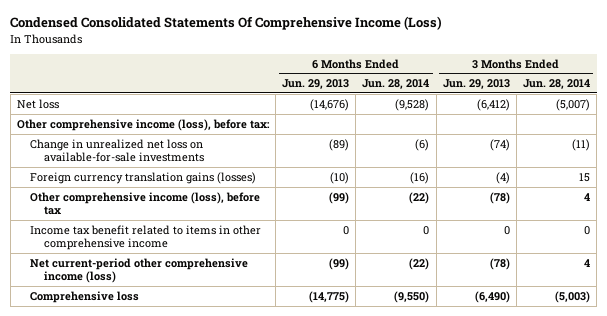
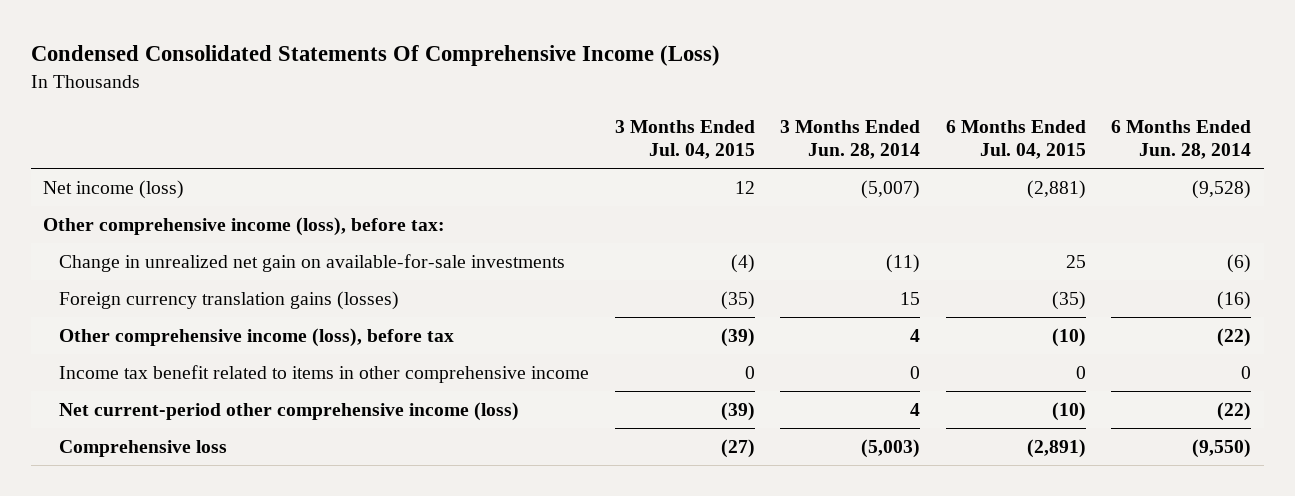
- | 6 Months Ended Jun. 29, 2013 | 6 Months Ended Jun. 28, 2014 | 3 Months Ended Jun. 29, 2013 | 3 Months Ended Jun. 28, 2014
+ | 3 Months Ended Jul. 04, 2015 | 3 Months Ended Jun. 28, 2014 | 6 Months Ended Jul. 04, 2015 | 6 Months Ended Jun. 28, 2014
- Net loss | (14,676) | (9,528) | (6,412) | (5,007)
+ Net income (loss) | 12 | (5,007) | (2,881) | (9,528)
- Change in unrealized net loss on available-for-sale investments | (89) | (6) | (74) | (11)
+ Change in unrealized net gain on available-for-sale investments | (4) | (11) | 25 | (6)

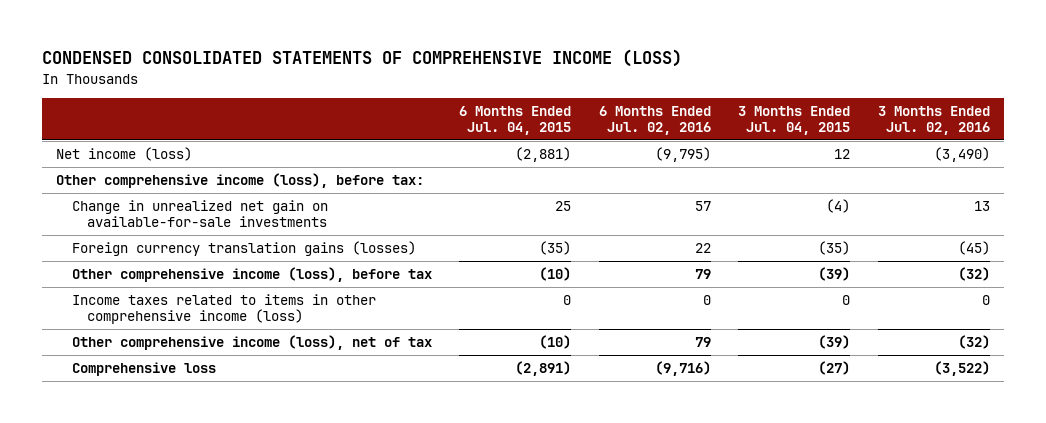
- Condensed Consolidated Statements Of Comprehensive Income (Loss)
+ CONDENSED CONSOLIDATED STATEMENTS OF COMPREHENSIVE INCOME (LOSS)
- | 3 Months Ended Jul. 04, 2015 | 3 Months Ended Jun. 28, 2014 | 6 Months Ended Jul. 04, 2015 | 6 Months Ended Jun. 28, 2014
+ | 6 Months Ended Jul. 04, 2015 | 6 Months Ended Jul. 02, 2016 | 3 Months Ended Jul. 04, 2015 | 3 Months Ended Jul. 02, 2016
- Income tax benefit related to items in other comprehensive income | 0 | 0 | 0 | 0
- Net current-period other comprehensive income (loss) | (39) | 4 | (10) | (22)
+ Income taxes related to items in other comprehensive income (loss) | 0 | 0 | 0 | 0
+ Other comprehensive income (loss), net of tax | (10) | 79 | (39) | (32)

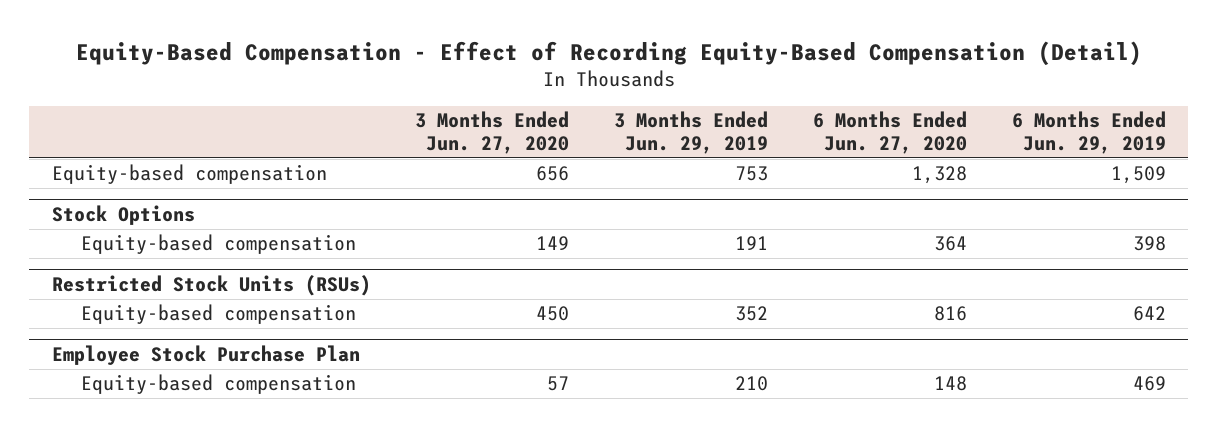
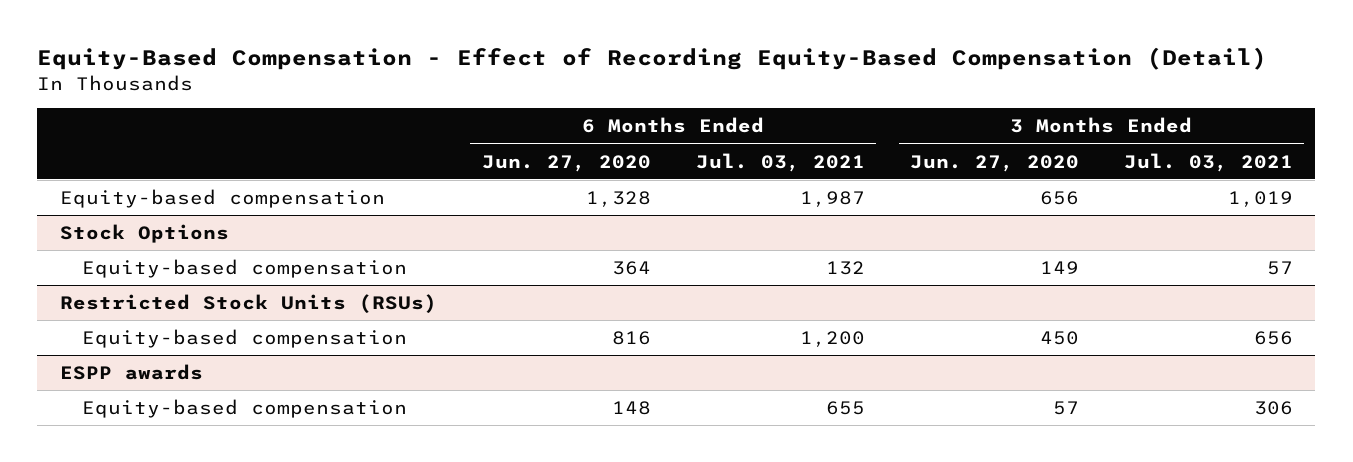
- | 3 Months Ended Jun. 27, 2020 | 3 Months Ended Jun. 29, 2019 | 6 Months Ended Jun. 27, 2020 | 6 Months Ended Jun. 29, 2019
+ | 6 Months Ended Jun. 27, 2020 | 6 Months Ended Jul. 03, 2021 | 3 Months Ended Jun. 27, 2020 | 3 Months Ended Jul. 03, 2021
- Employee Stock Purchase Plan
+ ESPP awards

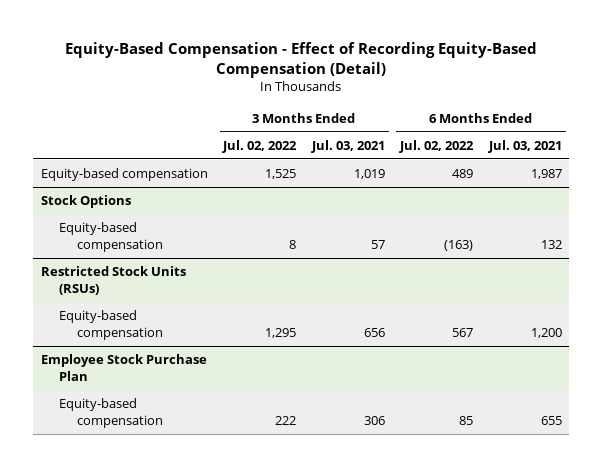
- | 6 Months Ended Jun. 27, 2020 | 6 Months Ended Jul. 03, 2021 | 3 Months Ended Jun. 27, 2020 | 3 Months Ended Jul. 03, 2021
+ | 3 Months Ended Jul. 02, 2022 | 3 Months Ended Jul. 03, 2021 | 6 Months Ended Jul. 02, 2022 | 6 Months Ended Jul. 03, 2021
- ESPP awards
+ Employee Stock Purchase Plan

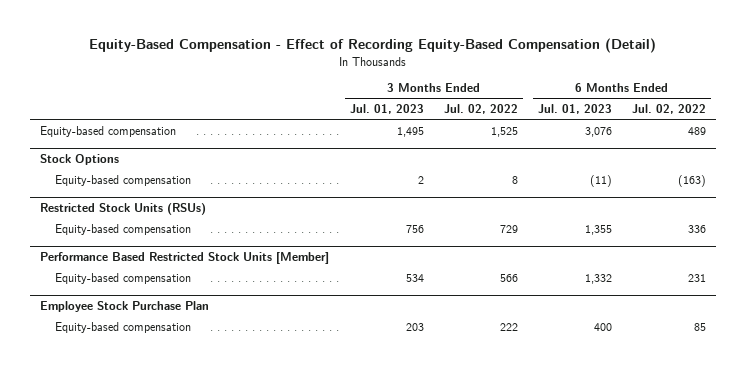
- | 3 Months Ended Jul. 02, 2022 | 3 Months Ended Jul. 03, 2021 | 6 Months Ended Jul. 02, 2022 | 6 Months Ended Jul. 03, 2021
+ | 3 Months Ended Jul. 01, 2023 | 3 Months Ended Jul. 02, 2022 | 6 Months Ended Jul. 01, 2023 | 6 Months Ended Jul. 02, 2022
@ Restricted Stock Units (RSUs)
- Equity-based compensation | 1,295 | 656 | 567 | 1,200
+ Equity-based compensation | 756 | 729 | 1,355 | 336
+ Performance Based Restricted Stock Units [Member]
+ Equity-based compensation | 534 | 566 | 1,332 | 231

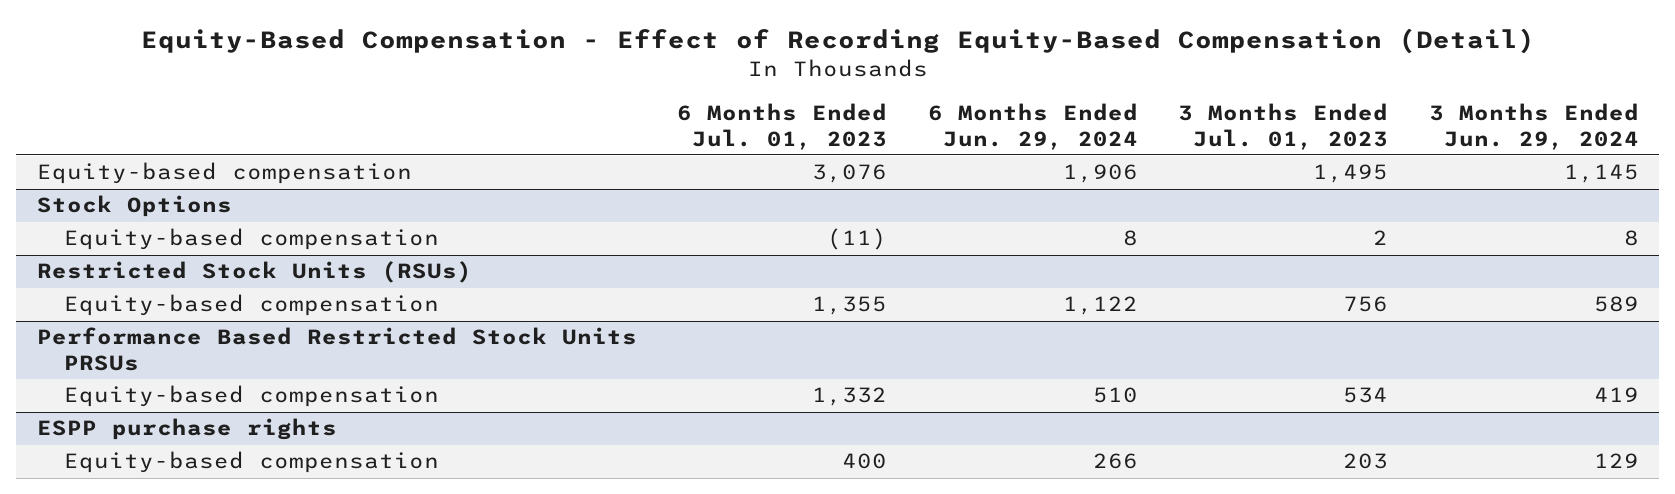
- | 3 Months Ended Jul. 01, 2023 | 3 Months Ended Jul. 02, 2022 | 6 Months Ended Jul. 01, 2023 | 6 Months Ended Jul. 02, 2022
+ | 6 Months Ended Jul. 01, 2023 | 6 Months Ended Jun. 29, 2024 | 3 Months Ended Jul. 01, 2023 | 3 Months Ended Jun. 29, 2024
- Performance Based Restricted Stock Units [Member]
+ Performance Based Restricted Stock Units PRSUs
- Employee Stock Purchase Plan
+ ESPP purchase rights

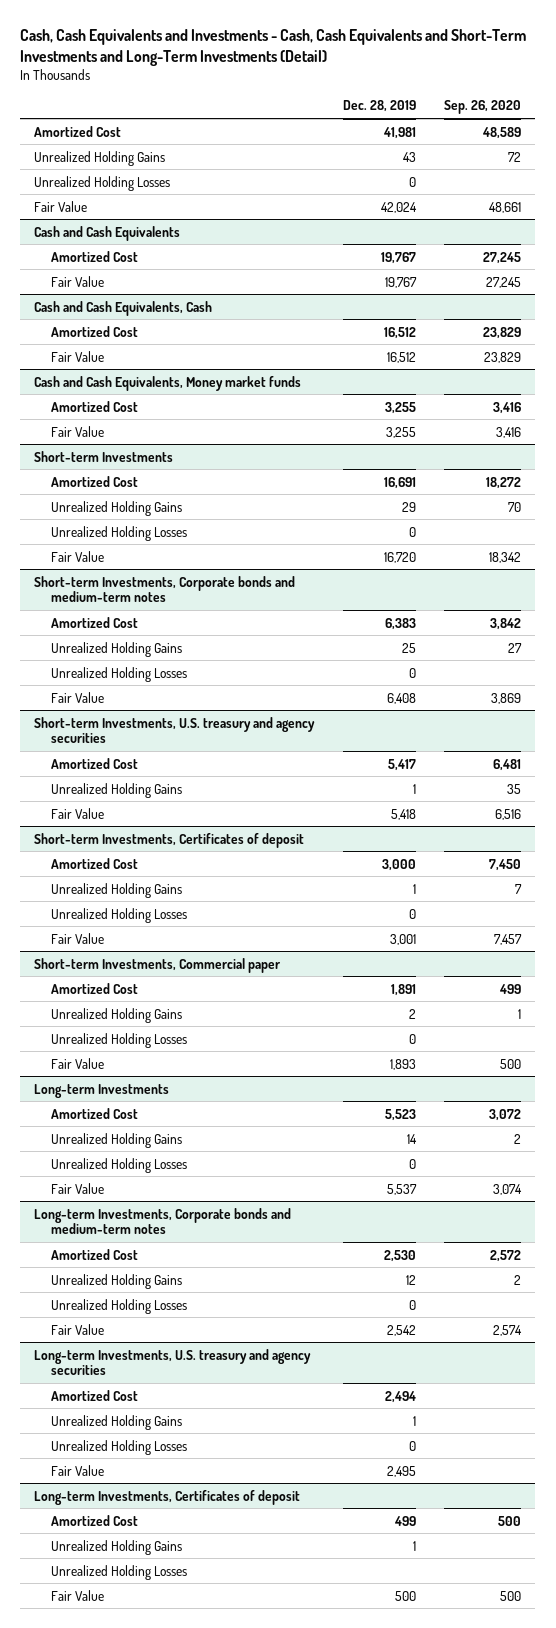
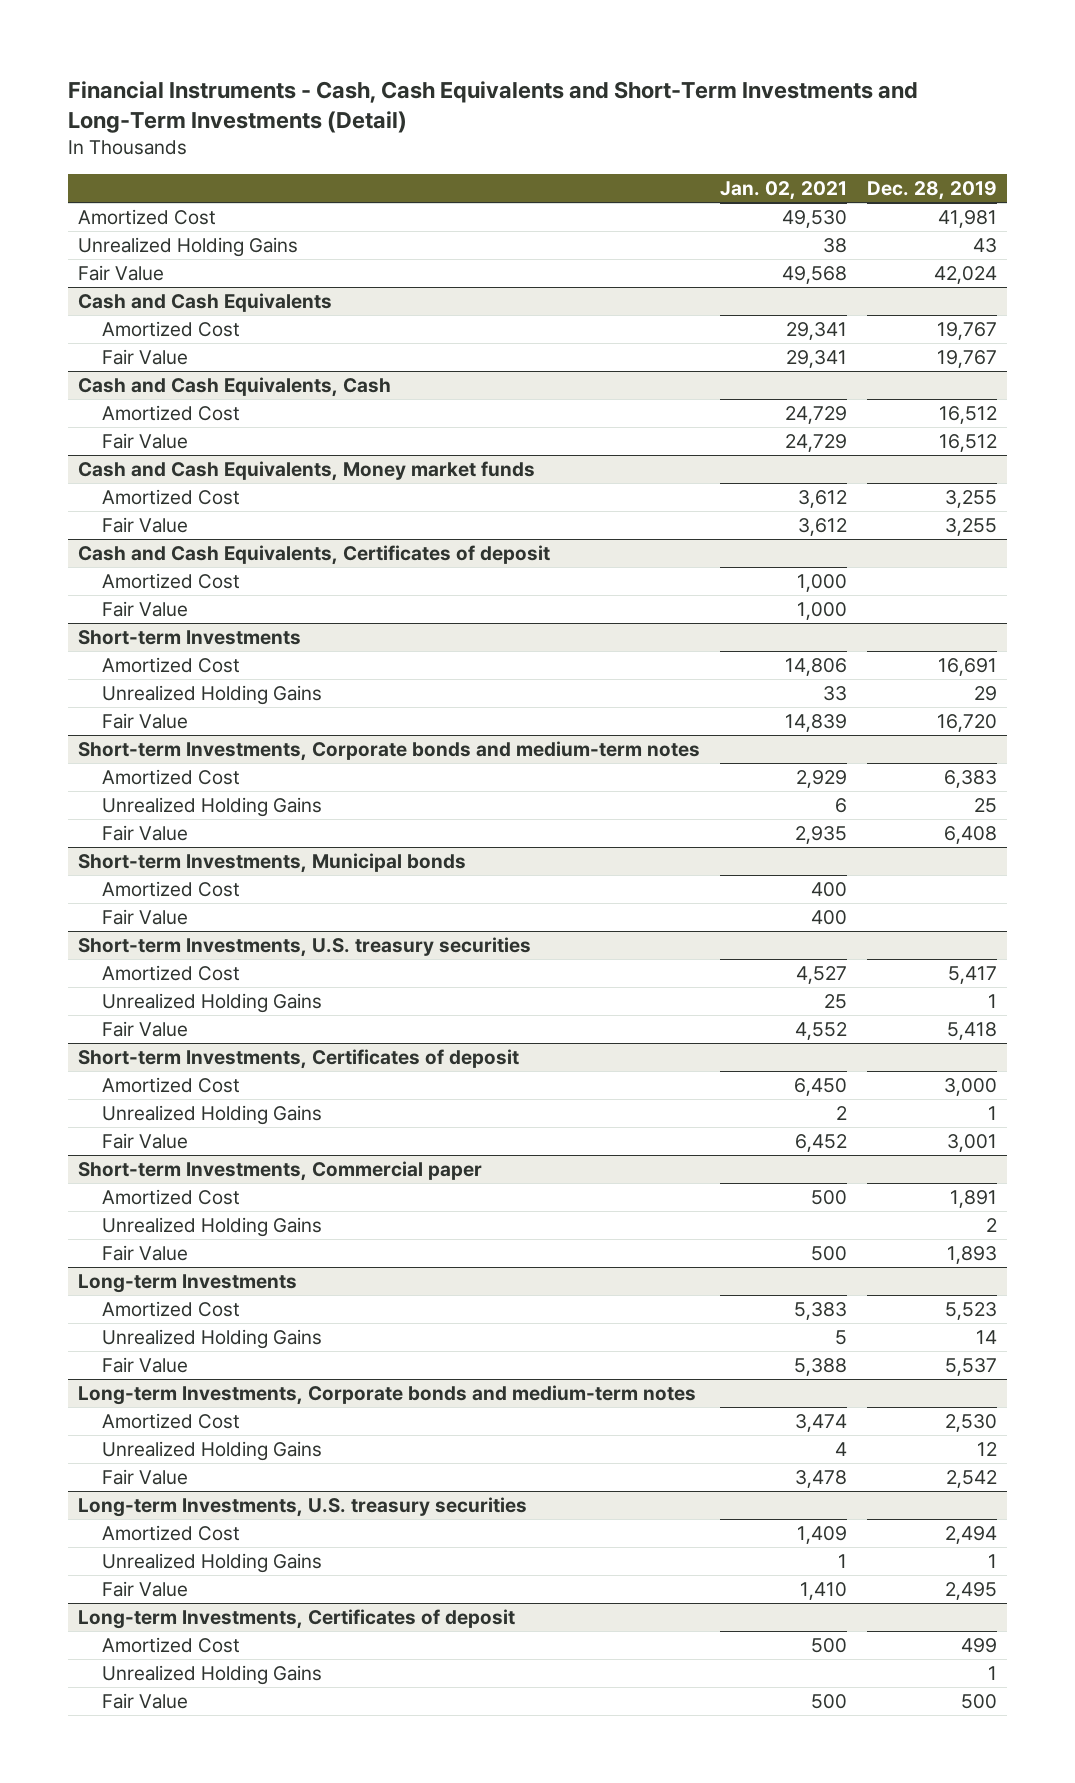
- Cash, Cash Equivalents and Investments - Cash, Cash Equivalents and Short-Term Investments and Long-Term Investments (Detail)
+ Financial Instruments - Cash, Cash Equivalents and Short-Term Investments and Long-Term Investments (Detail)
- | Dec. 28, 2019 | Sep. 26, 2020
+ | Jan. 02, 2021 | Dec. 28, 2019
- Unrealized Holding Losses | 0 |
+ Cash and Cash Equivalents, Certificates of deposit
+ Amortized Cost | 1,000 |
+ Fair Value | 1,000 |
@ Short-term Investments
- Unrealized Holding Losses | 0 |
@ Short-term Investments, Corporate bonds and medium-term notes
- Unrealized Holding Losses | 0 |
- Short-term Investments, U.S. treasury and agency securities
+ Short-term Investments, Municipal bonds
+ Amortized Cost | 400 |
+ Fair Value | 400 |
+ Short-term Investments, U.S. treasury securities
@ Short-term Investments, Certificates of deposit
- Unrealized Holding Losses | 0 |
@ Short-term Investments, Commercial paper
- Unrealized Holding Losses | 0 |
@ Long-term Investments
- Unrealized Holding Losses | 0 |
@ Long-term Investments, Corporate bonds and medium-term notes
- Unrealized Holding Losses | 0 |
- Long-term Investments, U.S. treasury and agency securities
+ Long-term Investments, U.S. treasury securities
- Unrealized Holding Losses | 0 |
@ Long-term Investments, Certificates of deposit
- Unrealized Holding Losses

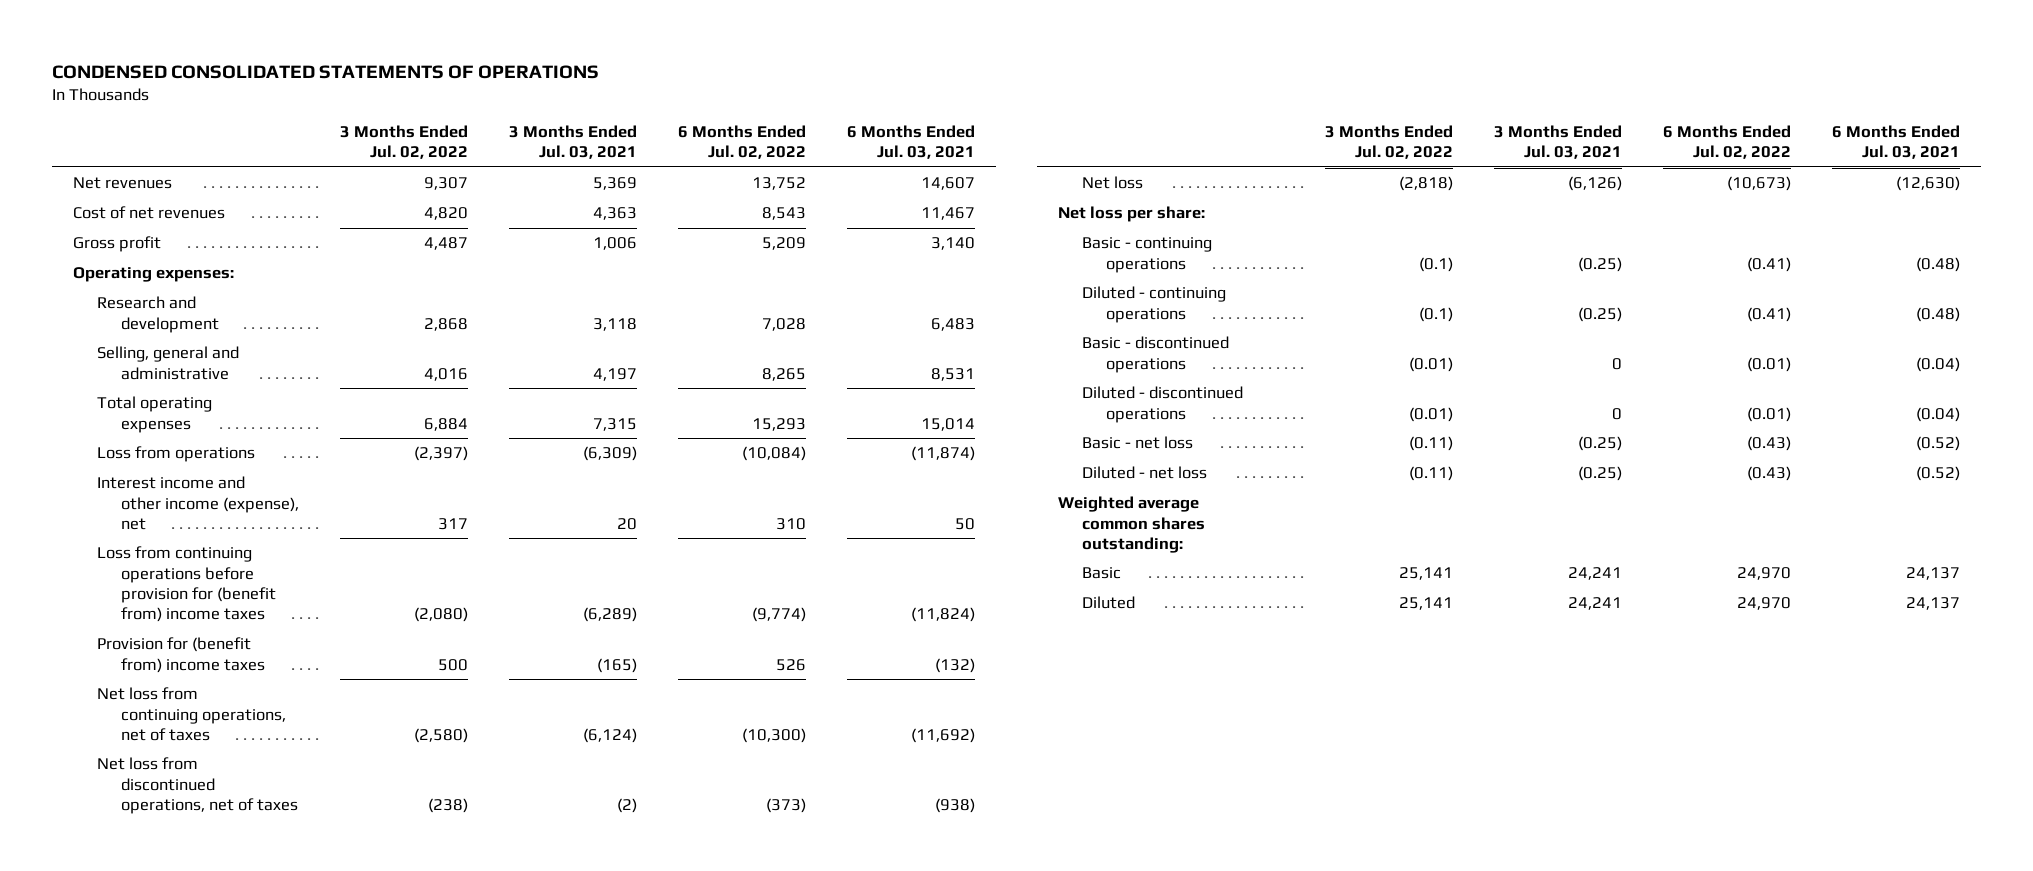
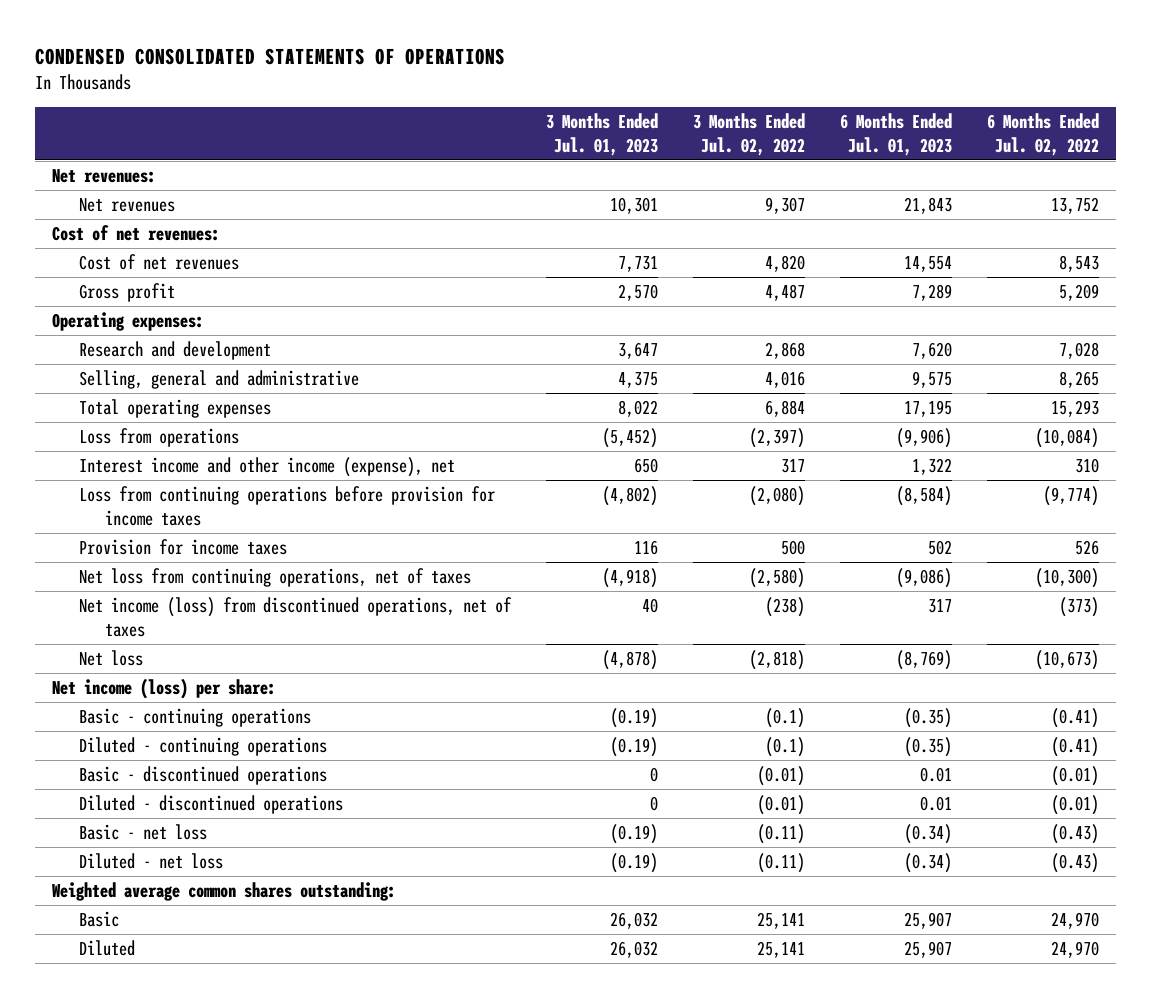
- | 3 Months Ended Jul. 02, 2022 | 3 Months Ended Jul. 03, 2021 | 6 Months Ended Jul. 02, 2022 | 6 Months Ended Jul. 03, 2021
+ | 3 Months Ended Jul. 01, 2023 | 3 Months Ended Jul. 02, 2022 | 6 Months Ended Jul. 01, 2023 | 6 Months Ended Jul. 02, 2022
+ Net revenues:
+ Cost of net revenues:
- Loss from continuing operations before provision for (benefit from) income taxes | (2,080) | (6,289) | (9,774) | (11,824)
- Provision for (benefit from) income taxes | 500 | (165) | 526 | (132)
+ Loss from continuing operations before provision for income taxes | (4,802) | (2,080) | (8,584) | (9,774)
+ Provision for income taxes | 116 | 500 | 502 | 526
- Net loss from discontinued operations, net of taxes | (238) | (2) | (373) | (938)
+ Net income (loss) from discontinued operations, net of taxes | 40 | (238) | 317 | (373)
- Net loss per share:
+ Net income (loss) per share:

